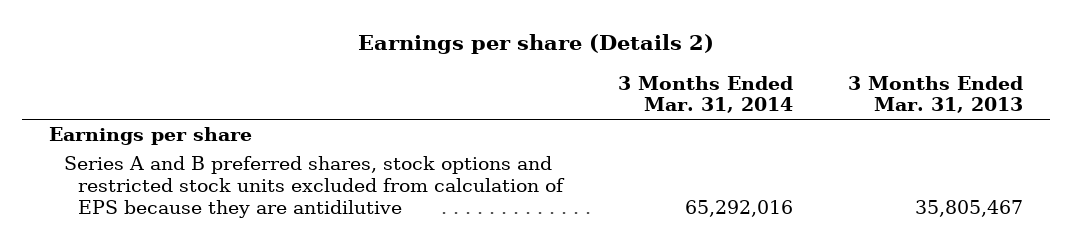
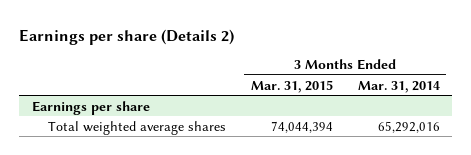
- | 3 Months Ended Mar. 31, 2014 | 3 Months Ended Mar. 31, 2013
+ | 3 Months Ended Mar. 31, 2015 | 3 Months Ended Mar. 31, 2014
- Series A and B preferred shares, stock options and restricted stock units excluded from calculation of EPS because they are antidilutive | 65,292,016 | 35,805,467
+ Total weighted average shares | 74,044,394 | 65,292,016

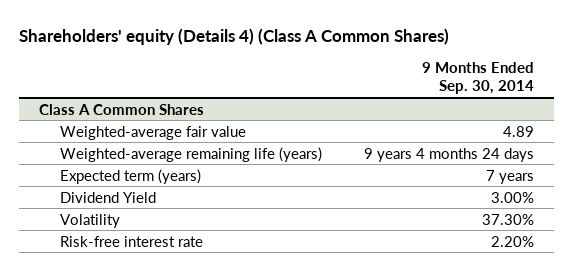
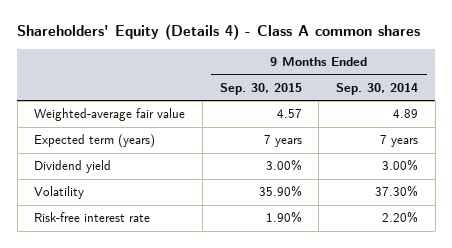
- Shareholders' equity (Details 4) (Class A Common Shares)
+ Shareholders' Equity (Details 4) - Class A common shares
- | 9 Months Ended Sep. 30, 2014
+ | 9 Months Ended Sep. 30, 2015 | 9 Months Ended Sep. 30, 2014
- Class A Common Shares
- Weighted-average remaining life (years) | 9 years 4 months 24 days
- Dividend Yield | 3.00%
+ Dividend yield | 3.00% | 3.00%

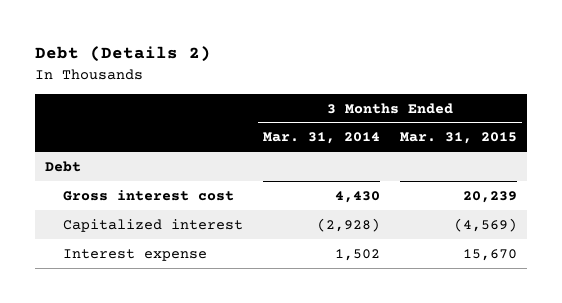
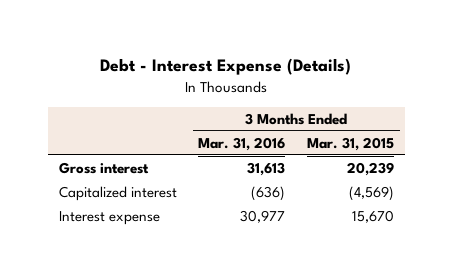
- Debt (Details 2)
+ Debt - Interest Expense (Details)
- | 3 Months Ended Mar. 31, 2014 | 3 Months Ended Mar. 31, 2015
+ | 3 Months Ended Mar. 31, 2016 | 3 Months Ended Mar. 31, 2015
- Debt
- Gross interest cost | 4,430 | 20,239
+ Gross interest | 31,613 | 20,239

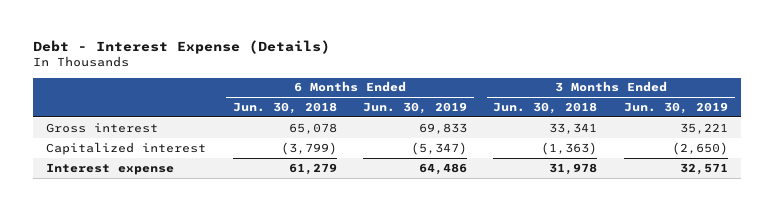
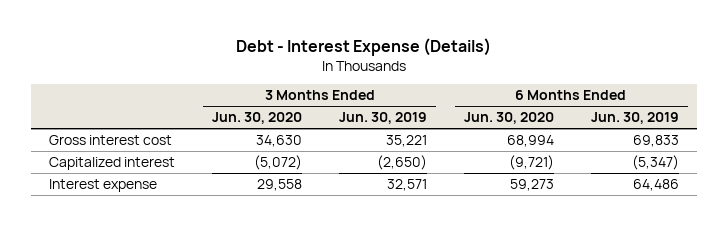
- | 6 Months Ended Jun. 30, 2018 | 6 Months Ended Jun. 30, 2019 | 3 Months Ended Jun. 30, 2018 | 3 Months Ended Jun. 30, 2019
+ | 3 Months Ended Jun. 30, 2020 | 3 Months Ended Jun. 30, 2019 | 6 Months Ended Jun. 30, 2020 | 6 Months Ended Jun. 30, 2019
- Gross interest | 65,078 | 69,833 | 33,341 | 35,221
+ Gross interest cost | 34,630 | 35,221 | 68,994 | 69,833

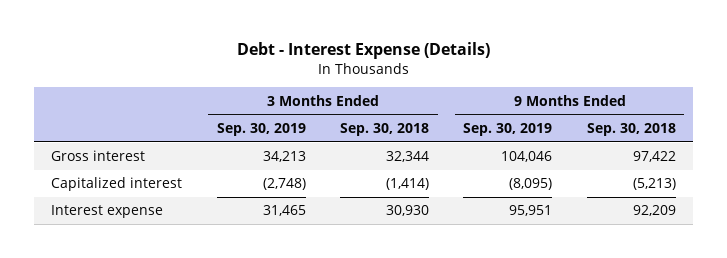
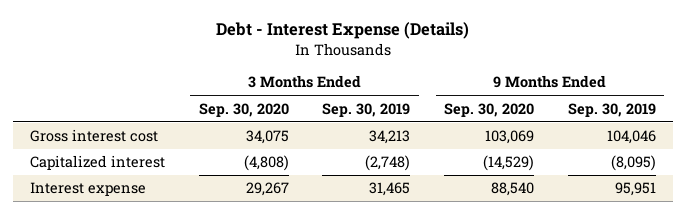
- | 3 Months Ended Sep. 30, 2019 | 3 Months Ended Sep. 30, 2018 | 9 Months Ended Sep. 30, 2019 | 9 Months Ended Sep. 30, 2018
+ | 3 Months Ended Sep. 30, 2020 | 3 Months Ended Sep. 30, 2019 | 9 Months Ended Sep. 30, 2020 | 9 Months Ended Sep. 30, 2019
- Gross interest | 34,213 | 32,344 | 104,046 | 97,422
+ Gross interest cost | 34,075 | 34,213 | 103,069 | 104,046

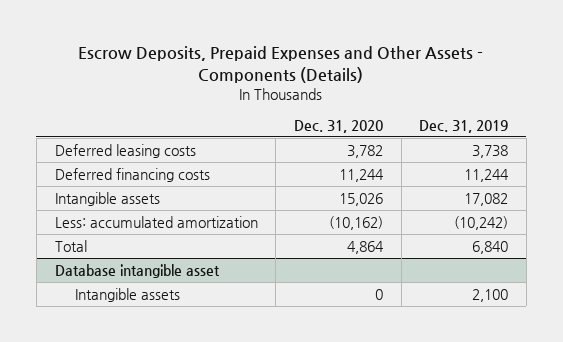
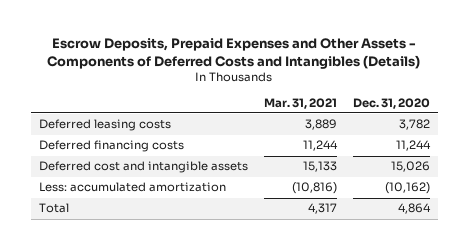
- Escrow Deposits, Prepaid Expenses and Other Assets - Components (Details)
+ Escrow Deposits, Prepaid Expenses and Other Assets - Components of Deferred Costs and Intangibles (Details)
- | Dec. 31, 2020 | Dec. 31, 2019
+ | Mar. 31, 2021 | Dec. 31, 2020
- Intangible assets | 15,026 | 17,082
+ Deferred cost and intangible assets | 15,133 | 15,026
- Database intangible asset
- Intangible assets | 0 | 2,100

